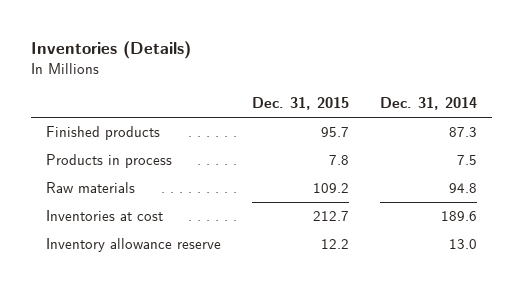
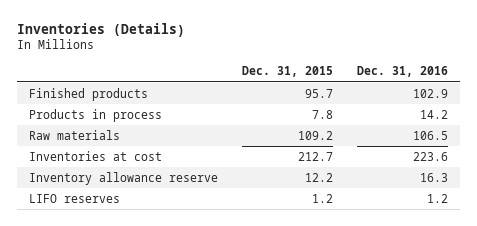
- | Dec. 31, 2015 | Dec. 31, 2014
+ | Dec. 31, 2015 | Dec. 31, 2016
+ LIFO reserves | 1.2 | 1.2

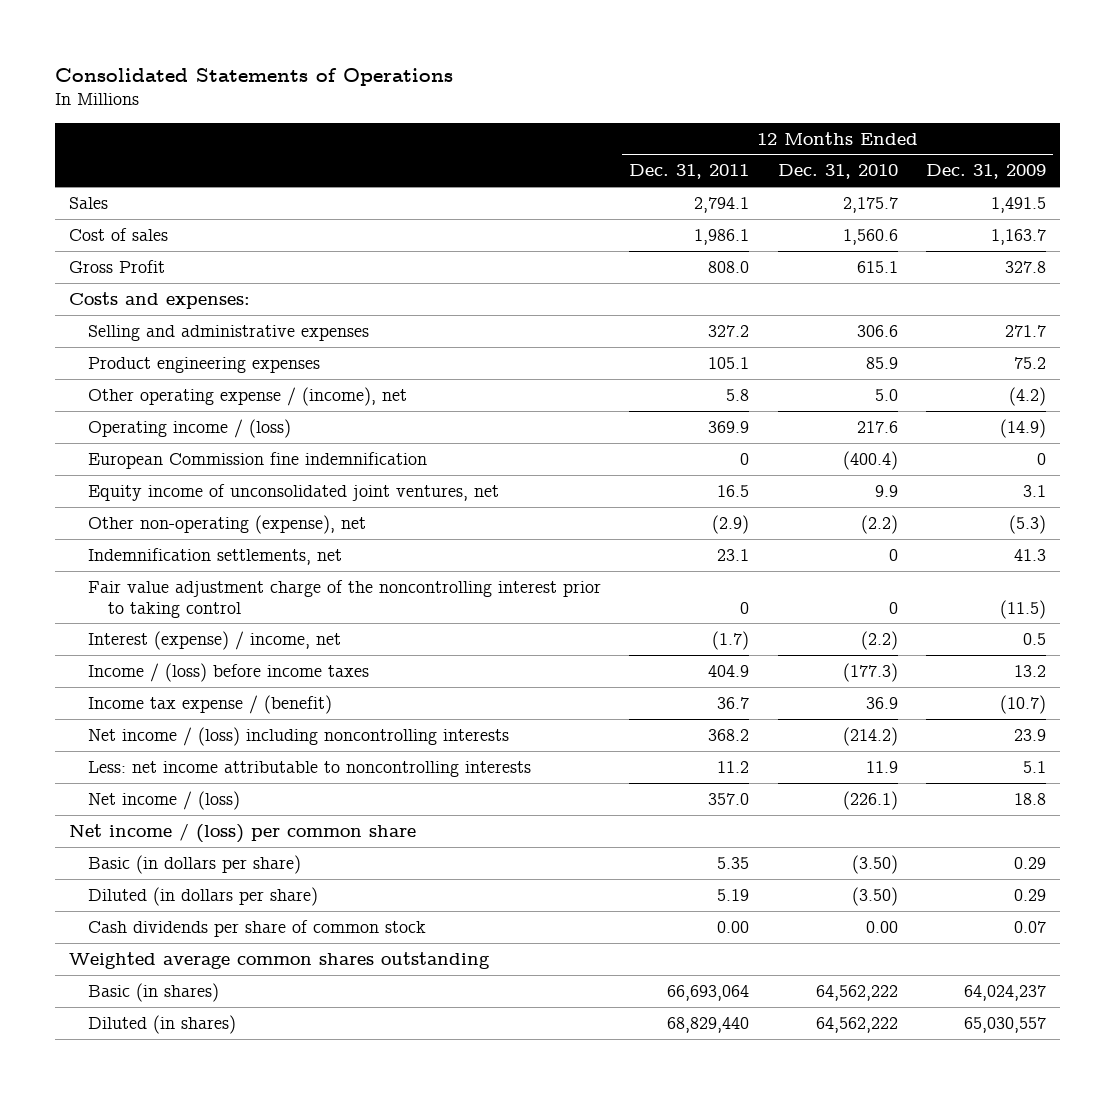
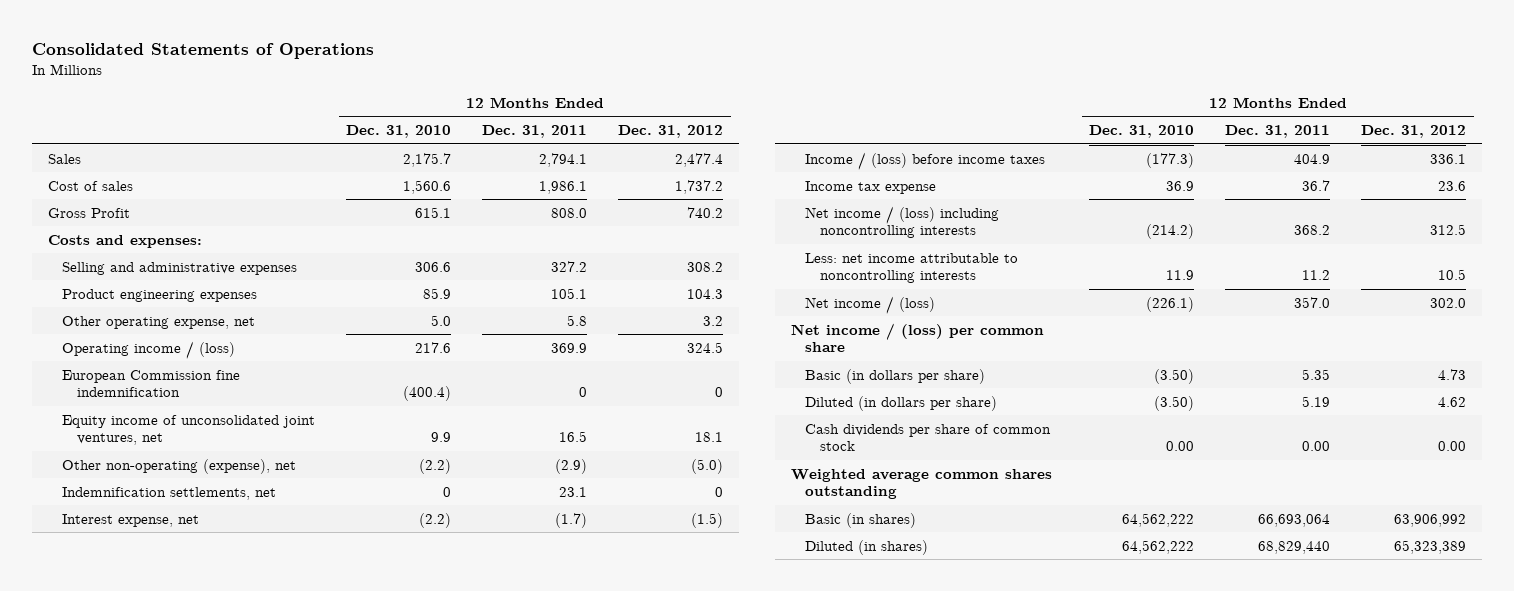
- | 12 Months Ended Dec. 31, 2011 | 12 Months Ended Dec. 31, 2010 | 12 Months Ended Dec. 31, 2009
+ | 12 Months Ended Dec. 31, 2010 | 12 Months Ended Dec. 31, 2011 | 12 Months Ended Dec. 31, 2012
- Other operating expense / (income), net | 5.8 | 5.0 | (4.2)
+ Other operating expense, net | 5.0 | 5.8 | 3.2
- Fair value adjustment charge of the noncontrolling interest prior to taking control | 0 | 0 | (11.5)
- Interest (expense) / income, net | (1.7) | (2.2) | 0.5
+ Interest expense, net | (2.2) | (1.7) | (1.5)
- Income tax expense / (benefit) | 36.7 | 36.9 | (10.7)
+ Income tax expense | 36.9 | 36.7 | 23.6

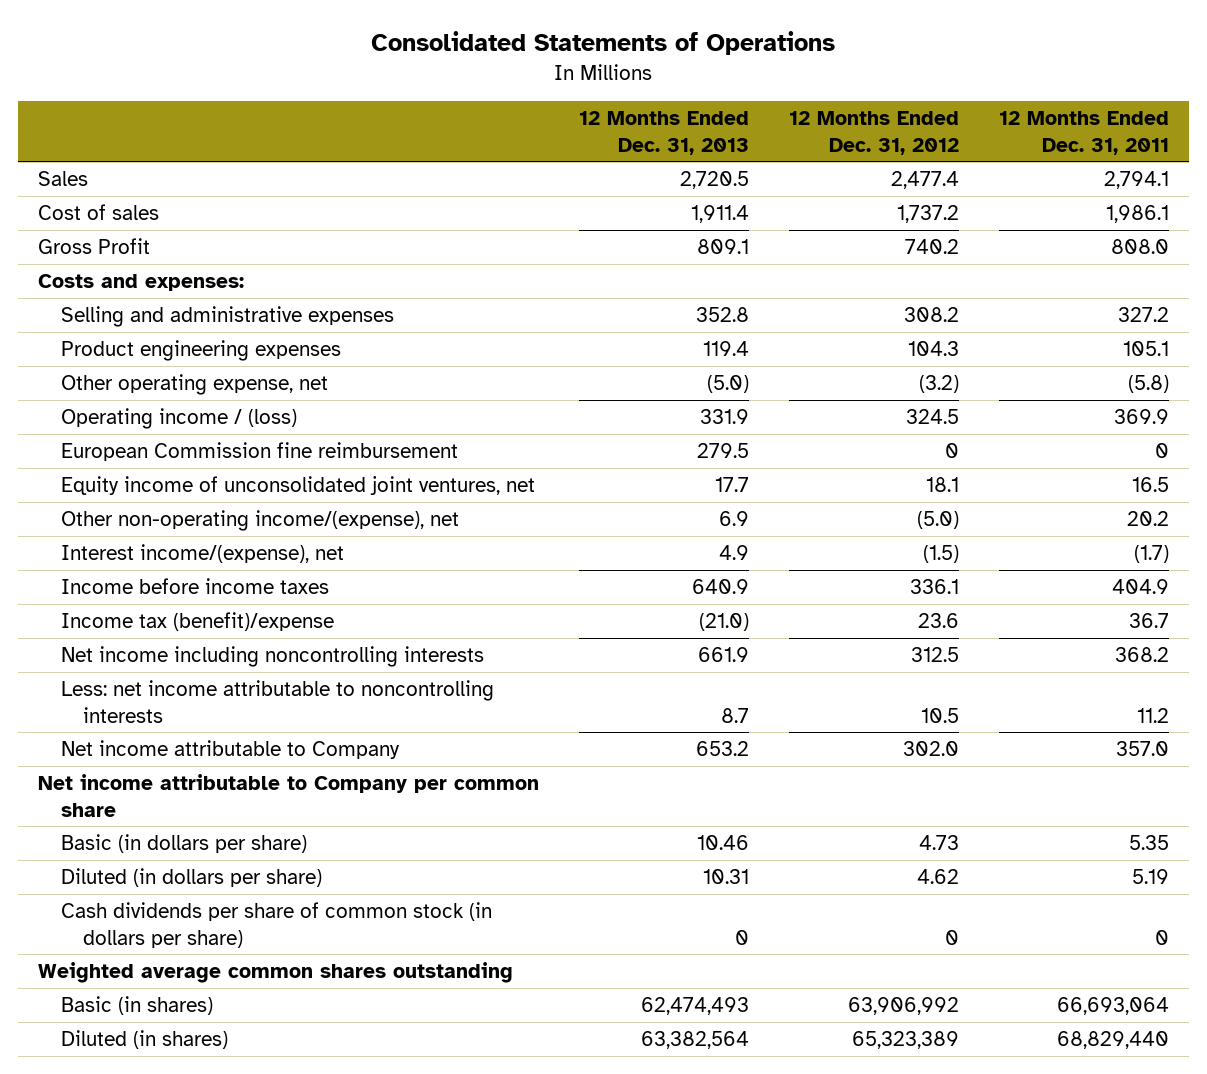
- | 12 Months Ended Dec. 31, 2010 | 12 Months Ended Dec. 31, 2011 | 12 Months Ended Dec. 31, 2012
+ | 12 Months Ended Dec. 31, 2013 | 12 Months Ended Dec. 31, 2012 | 12 Months Ended Dec. 31, 2011
- Other operating expense, net | 5.0 | 5.8 | 3.2
+ Other operating expense, net | (5.0) | (3.2) | (5.8)
- European Commission fine indemnification | (400.4) | 0 | 0
+ European Commission fine reimbursement | 279.5 | 0 | 0
- Other non-operating (expense), net | (2.2) | (2.9) | (5.0)
- Indemnification settlements, net | 0 | 23.1 | 0
- Interest expense, net | (2.2) | (1.7) | (1.5)
- Income / (loss) before income taxes | (177.3) | 404.9 | 336.1
- Income tax expense | 36.9 | 36.7 | 23.6
- Net income / (loss) including noncontrolling interests | (214.2) | 368.2 | 312.5
+ Other non-operating income/(expense), net | 6.9 | (5.0) | 20.2
+ Interest income/(expense), net | 4.9 | (1.5) | (1.7)
+ Income before income taxes | 640.9 | 336.1 | 404.9
+ Income tax (benefit)/expense | (21.0) | 23.6 | 36.7
+ Net income including noncontrolling interests | 661.9 | 312.5 | 368.2
- Net income / (loss) | (226.1) | 357.0 | 302.0
- Net income / (loss) per common share
+ Net income attributable to Company | 653.2 | 302.0 | 357.0
+ Net income attributable to Company per common share
- Cash dividends per share of common stock | 0.00 | 0.00 | 0.00
+ Cash dividends per share of common stock (in dollars per share) | 0 | 0 | 0

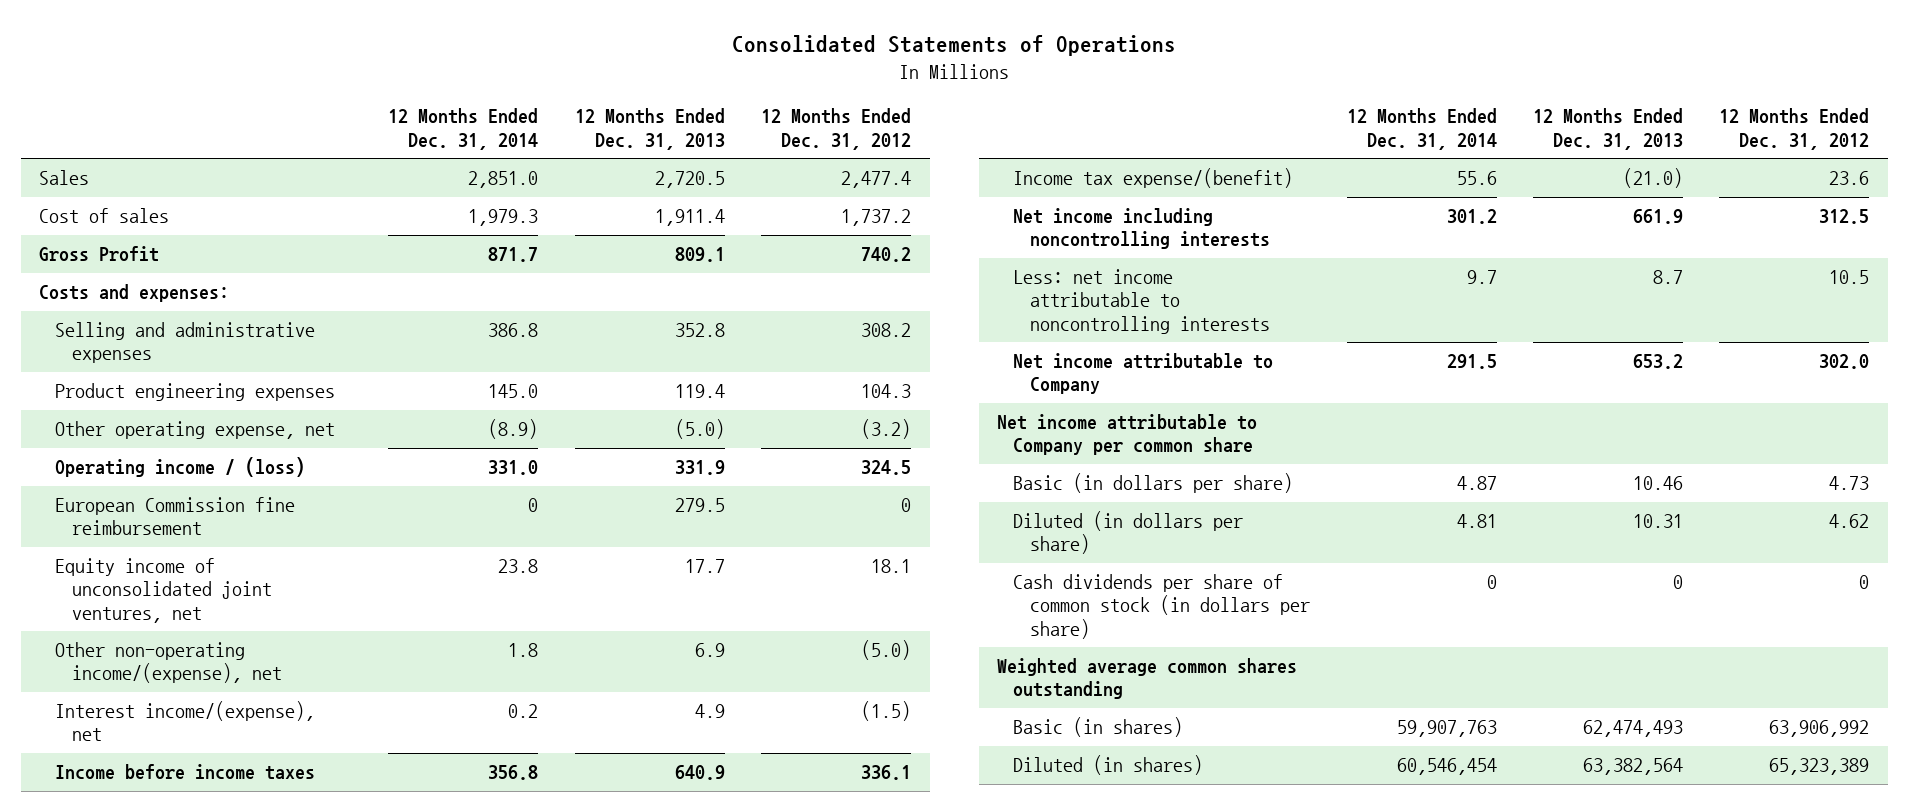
- | 12 Months Ended Dec. 31, 2013 | 12 Months Ended Dec. 31, 2012 | 12 Months Ended Dec. 31, 2011
+ | 12 Months Ended Dec. 31, 2014 | 12 Months Ended Dec. 31, 2013 | 12 Months Ended Dec. 31, 2012
- Income tax (benefit)/expense | (21.0) | 23.6 | 36.7
+ Income tax expense/(benefit) | 55.6 | (21.0) | 23.6

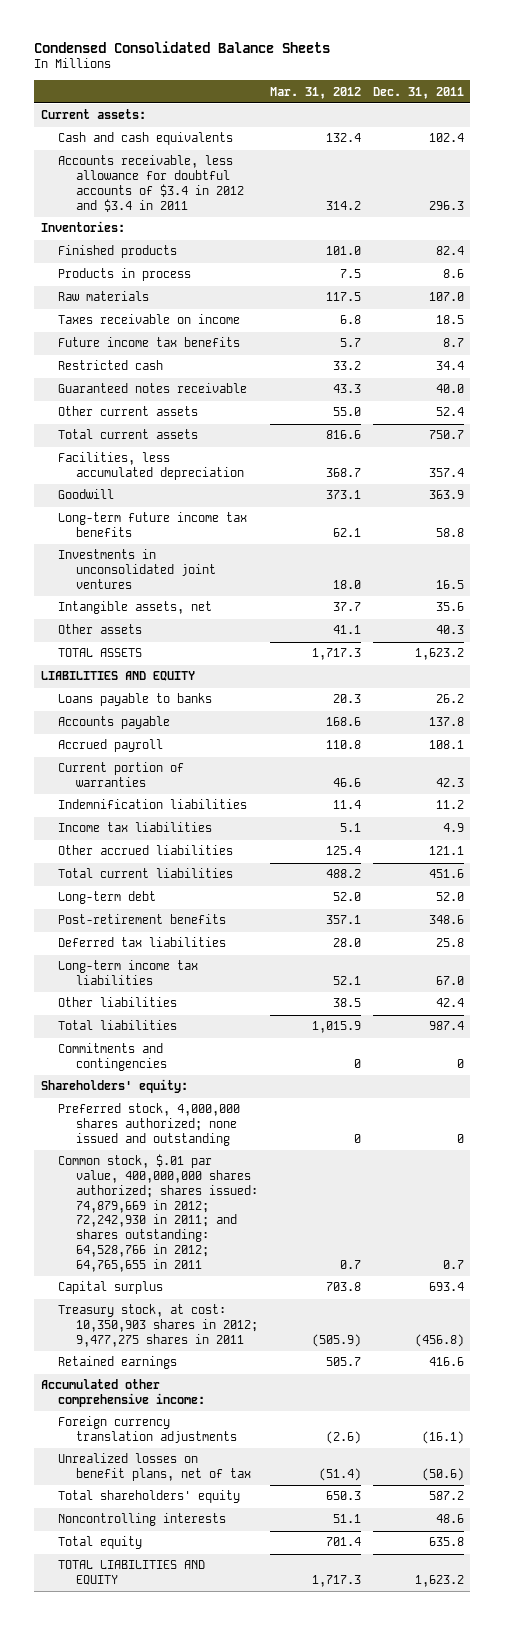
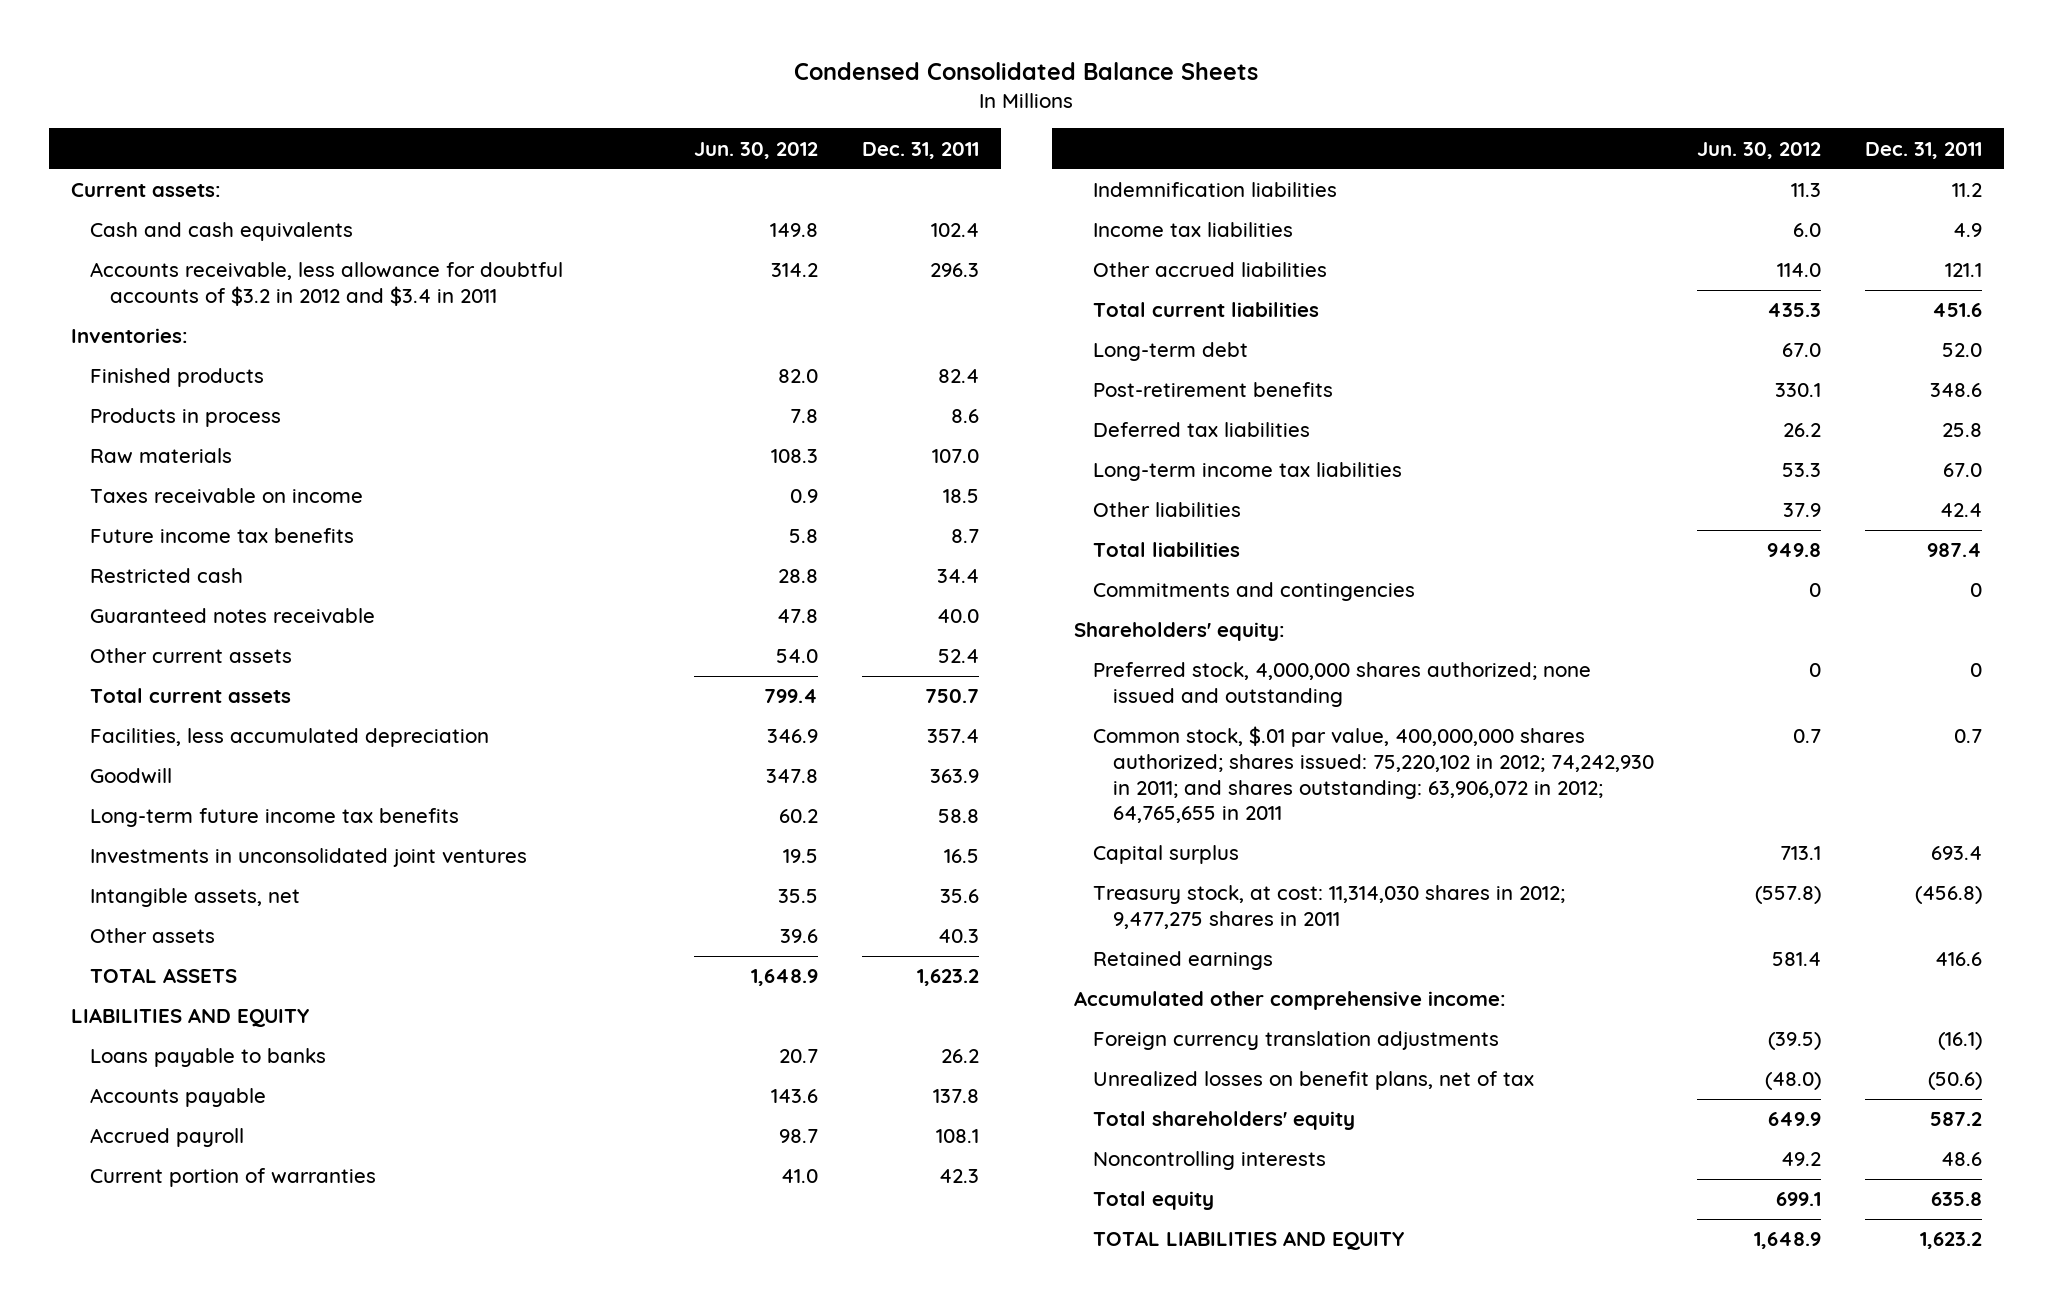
- | Mar. 31, 2012 | Dec. 31, 2011
+ | Jun. 30, 2012 | Dec. 31, 2011
- Accounts receivable, less allowance for doubtful accounts of $3.4 in 2012 and $3.4 in 2011 | 314.2 | 296.3
+ Accounts receivable, less allowance for doubtful accounts of $3.2 in 2012 and $3.4 in 2011 | 314.2 | 296.3
- Common stock, $.01 par value, 400,000,000 shares authorized; shares issued: 74,879,669 in 2012; 72,242,930 in 2011; and shares outstanding: 64,528,766 in 2012; 64,765,655 in 2011 | 0.7 | 0.7
+ Common stock, $.01 par value, 400,000,000 shares authorized; shares issued: 75,220,102 in 2012; 74,242,930 in 2011; and shares outstanding: 63,906,072 in 2012; 64,765,655 in 2011 | 0.7 | 0.7
- Treasury stock, at cost: 10,350,903 shares in 2012; 9,477,275 shares in 2011 | (505.9) | (456.8)
+ Treasury stock, at cost: 11,314,030 shares in 2012; 9,477,275 shares in 2011 | (557.8) | (456.8)

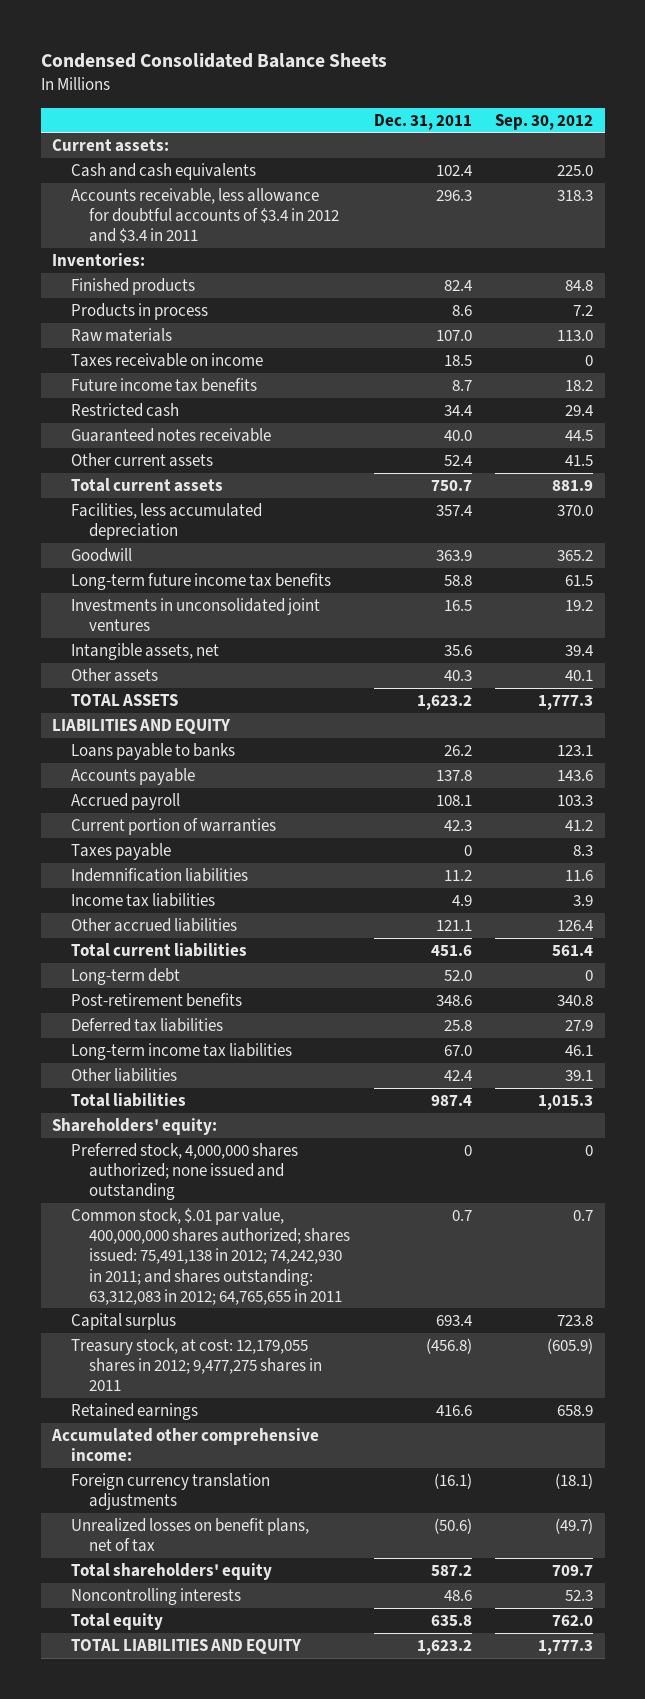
- | Jun. 30, 2012 | Dec. 31, 2011
+ | Dec. 31, 2011 | Sep. 30, 2012
- Accounts receivable, less allowance for doubtful accounts of $3.2 in 2012 and $3.4 in 2011 | 314.2 | 296.3
+ Accounts receivable, less allowance for doubtful accounts of $3.4 in 2012 and $3.4 in 2011 | 296.3 | 318.3
+ Taxes payable | 0 | 8.3
- Commitments and contingencies | 0 | 0
- Common stock, $.01 par value, 400,000,000 shares authorized; shares issued: 75,220,102 in 2012; 74,242,930 in 2011; and shares outstanding: 63,906,072 in 2012; 64,765,655 in 2011 | 0.7 | 0.7
+ Common stock, $.01 par value, 400,000,000 shares authorized; shares issued: 75,491,138 in 2012; 74,242,930 in 2011; and shares outstanding: 63,312,083 in 2012; 64,765,655 in 2011 | 0.7 | 0.7
- Treasury stock, at cost: 11,314,030 shares in 2012; 9,477,275 shares in 2011 | (557.8) | (456.8)
+ Treasury stock, at cost: 12,179,055 shares in 2012; 9,477,275 shares in 2011 | (456.8) | (605.9)

